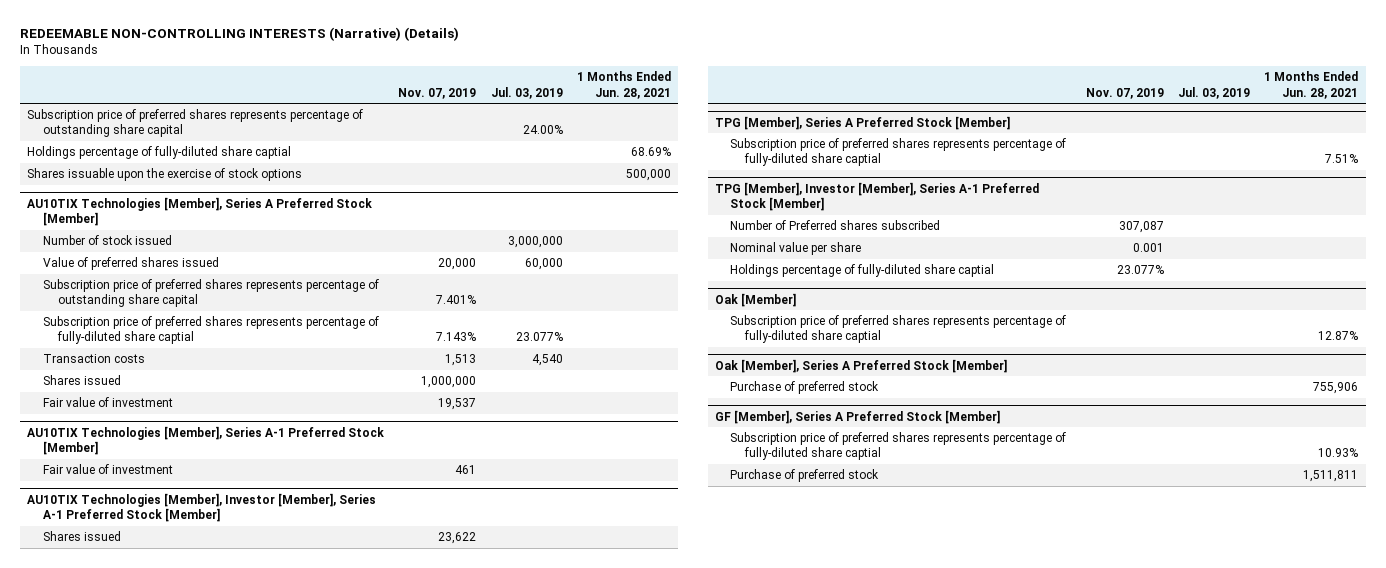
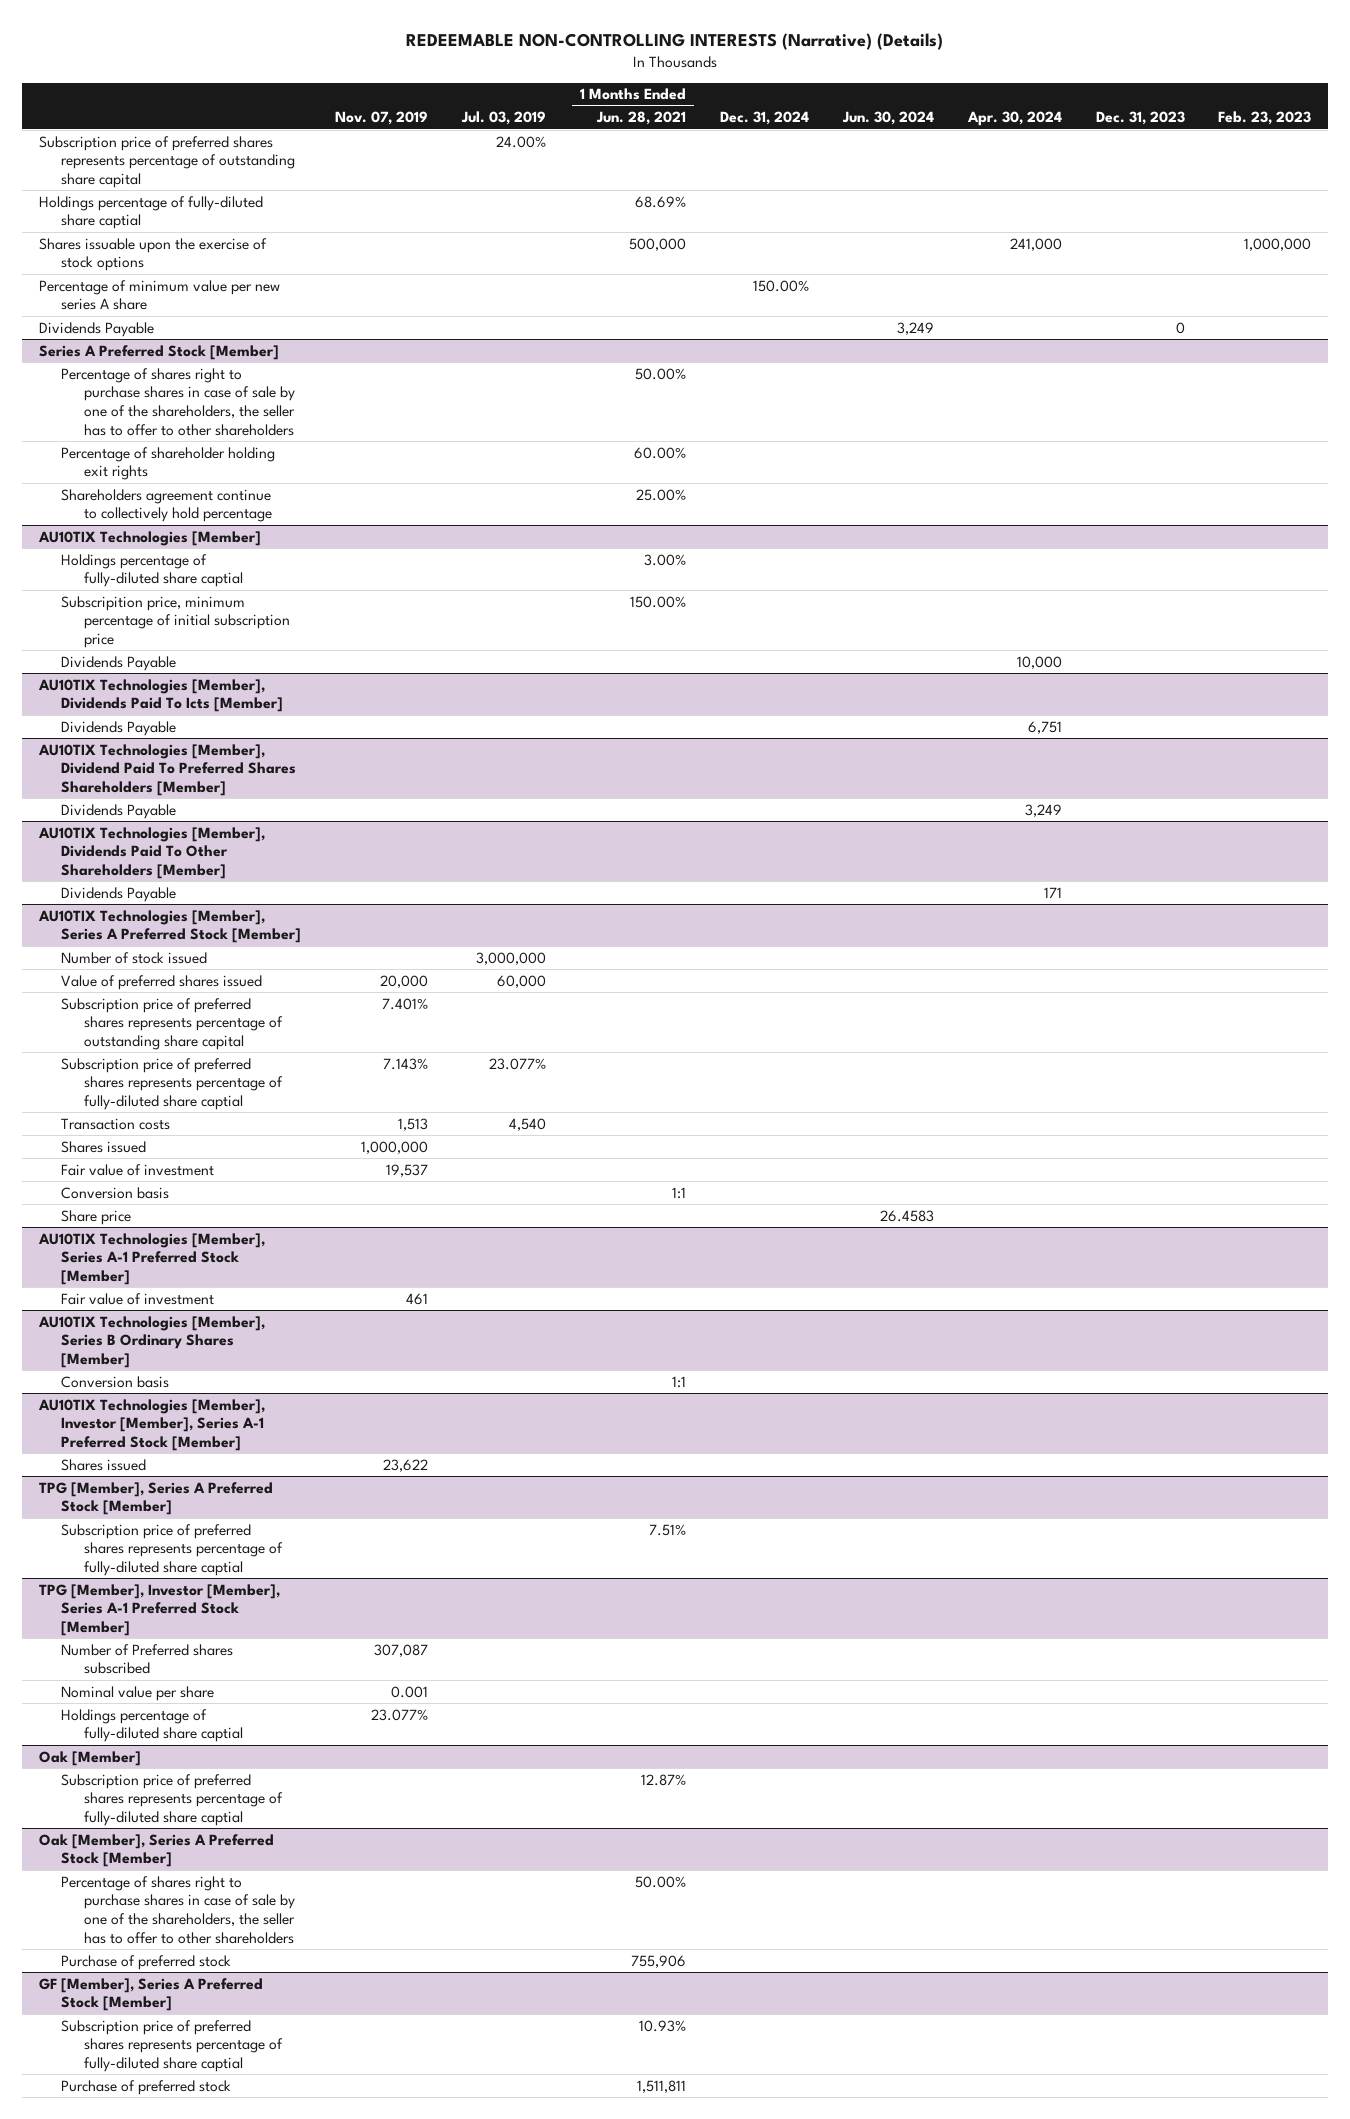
- | Nov. 07, 2019 | Jul. 03, 2019 | 1 Months Ended Jun. 28, 2021
+ | Nov. 07, 2019 | Jul. 03, 2019 | 1 Months Ended Jun. 28, 2021 | Dec. 31, 2024 | Jun. 30, 2024 | Apr. 30, 2024 | Dec. 31, 2023 | Feb. 23, 2023
+ Percentage of minimum value per new series A share | | | | 150.00% | | | |
+ Dividends Payable | | | | | 3,249 | | 0 |
+ Series A Preferred Stock [Member]
+ Percentage of shares right to purchase shares in case of sale by one of the shareholders, the seller has to offer to other shareholders | | | 50.00% | | | | |
+ Percentage of shareholder holding exit rights | | | 60.00% | | | | |
+ Shareholders agreement continue to collectively hold percentage | | | 25.00% | | | | |
+ AU10TIX Technologies [Member]
+ Holdings percentage of fully-diluted share captial | | | 3.00% | | | | |
+ Subscripition price, minimum percentage of initial subscription price | | | 150.00% | | | | |
+ Dividends Payable | | | | | | 10,000 | |
+ AU10TIX Technologies [Member], Dividends Paid To Icts [Member]
+ Dividends Payable | | | | | | 6,751 | |
+ AU10TIX Technologies [Member], Dividend Paid To Preferred Shares Shareholders [Member]
+ Dividends Payable | | | | | | 3,249 | |
+ AU10TIX Technologies [Member], Dividends Paid To Other Shareholders [Member]
+ Dividends Payable | | | | | | 171 | |
@ AU10TIX Technologies [Member], Series A Preferred Stock [Member]
+ Conversion basis | | | 1:1 | | | | |
+ Share price | | | | | 26.4583 | | |
+ AU10TIX Technologies [Member], Series B Ordinary Shares [Member]
+ Conversion basis | | | 1:1 | | | | |
@ Oak [Member], Series A Preferred Stock [Member]
+ Percentage of shares right to purchase shares in case of sale by one of the shareholders, the seller has to offer to other shareholders | | | 50.00% | | | | |

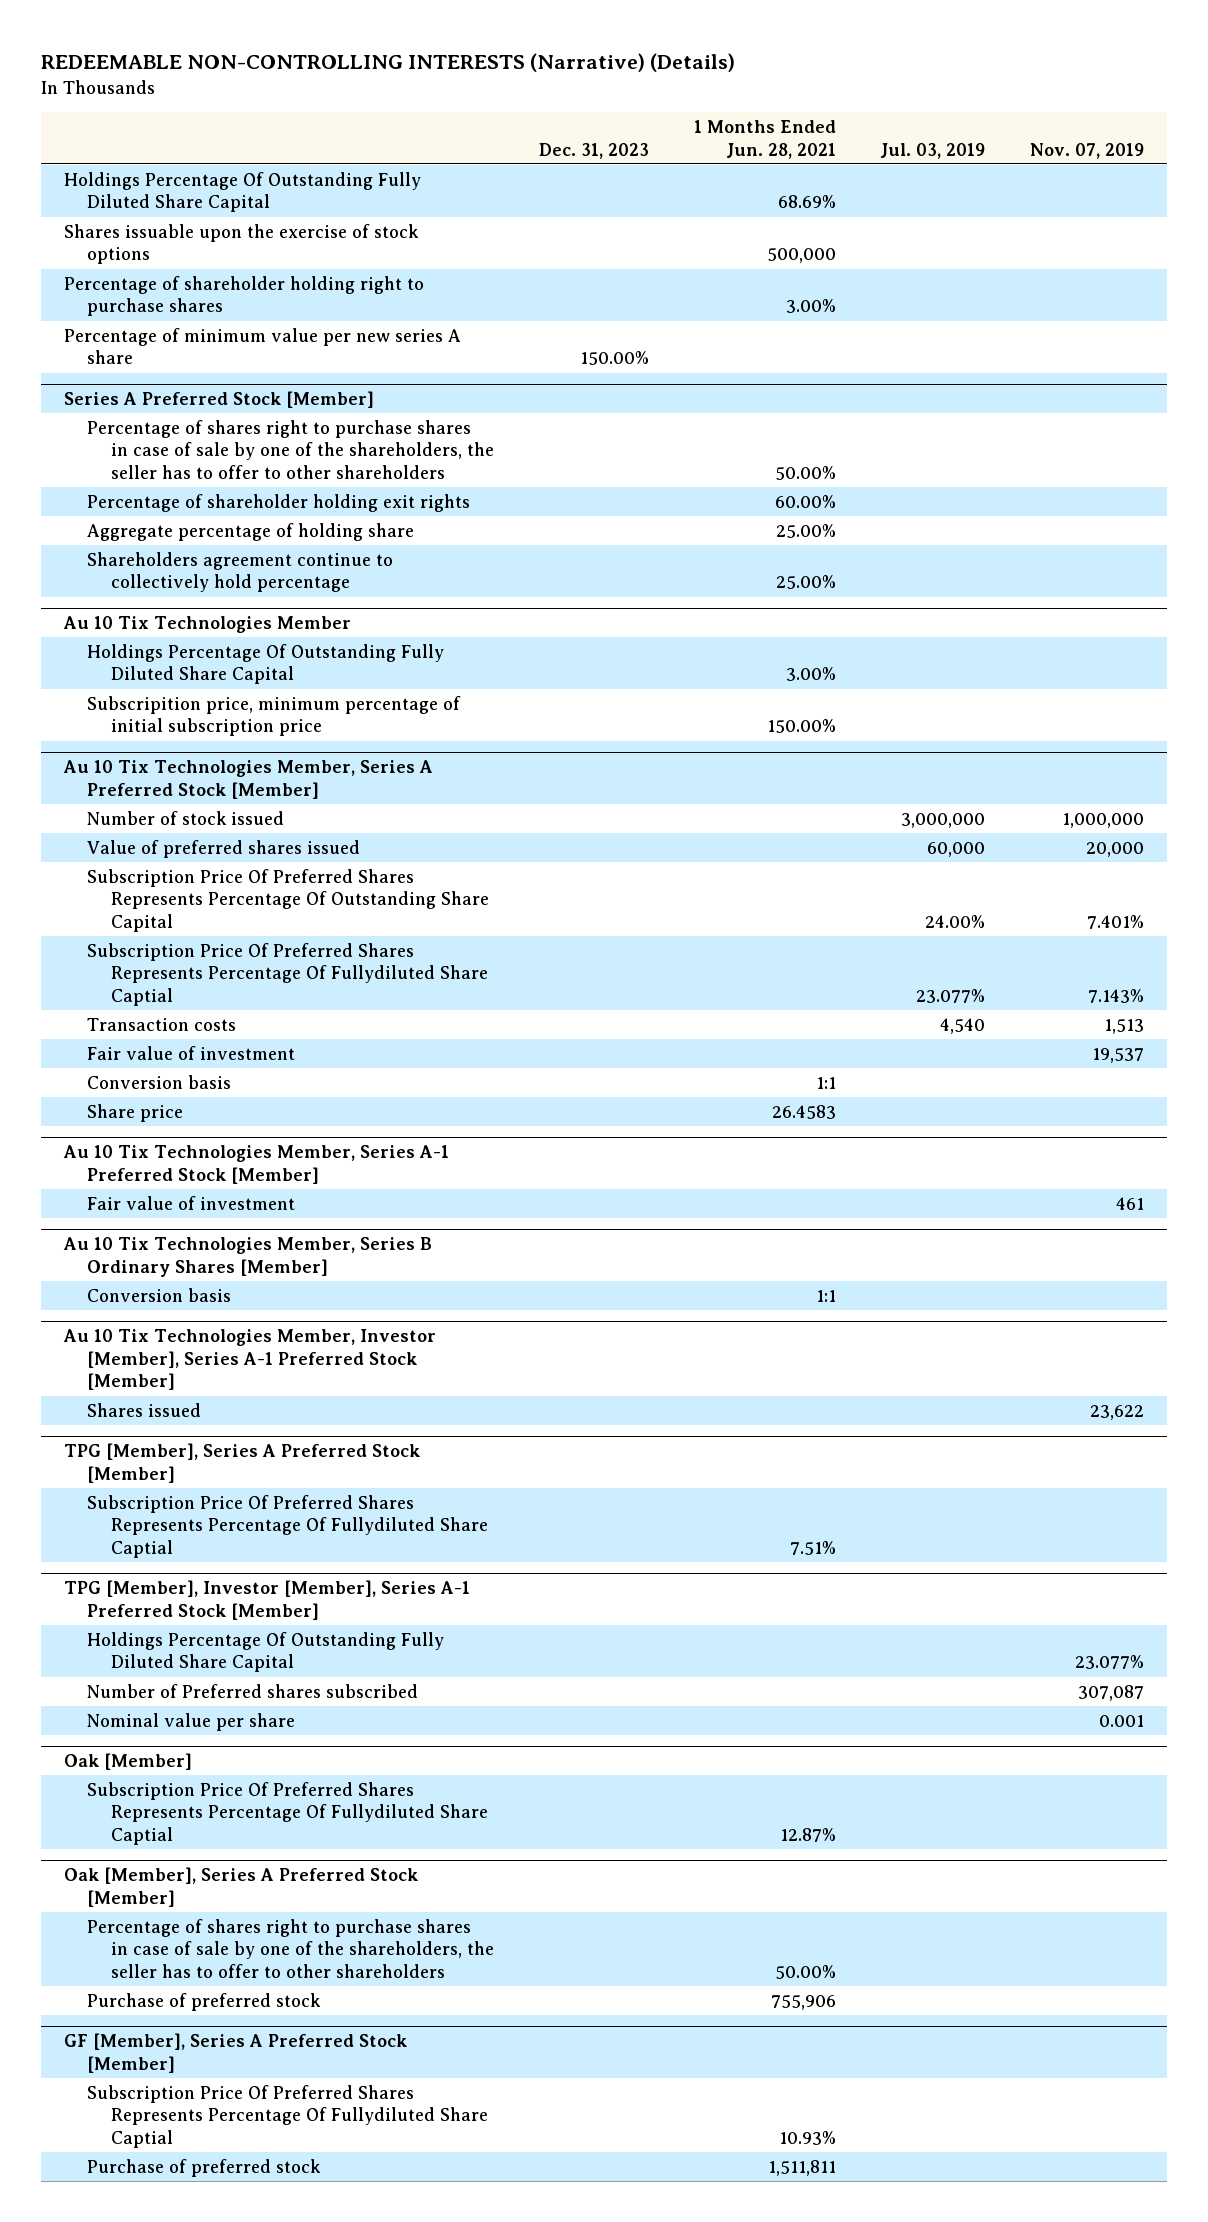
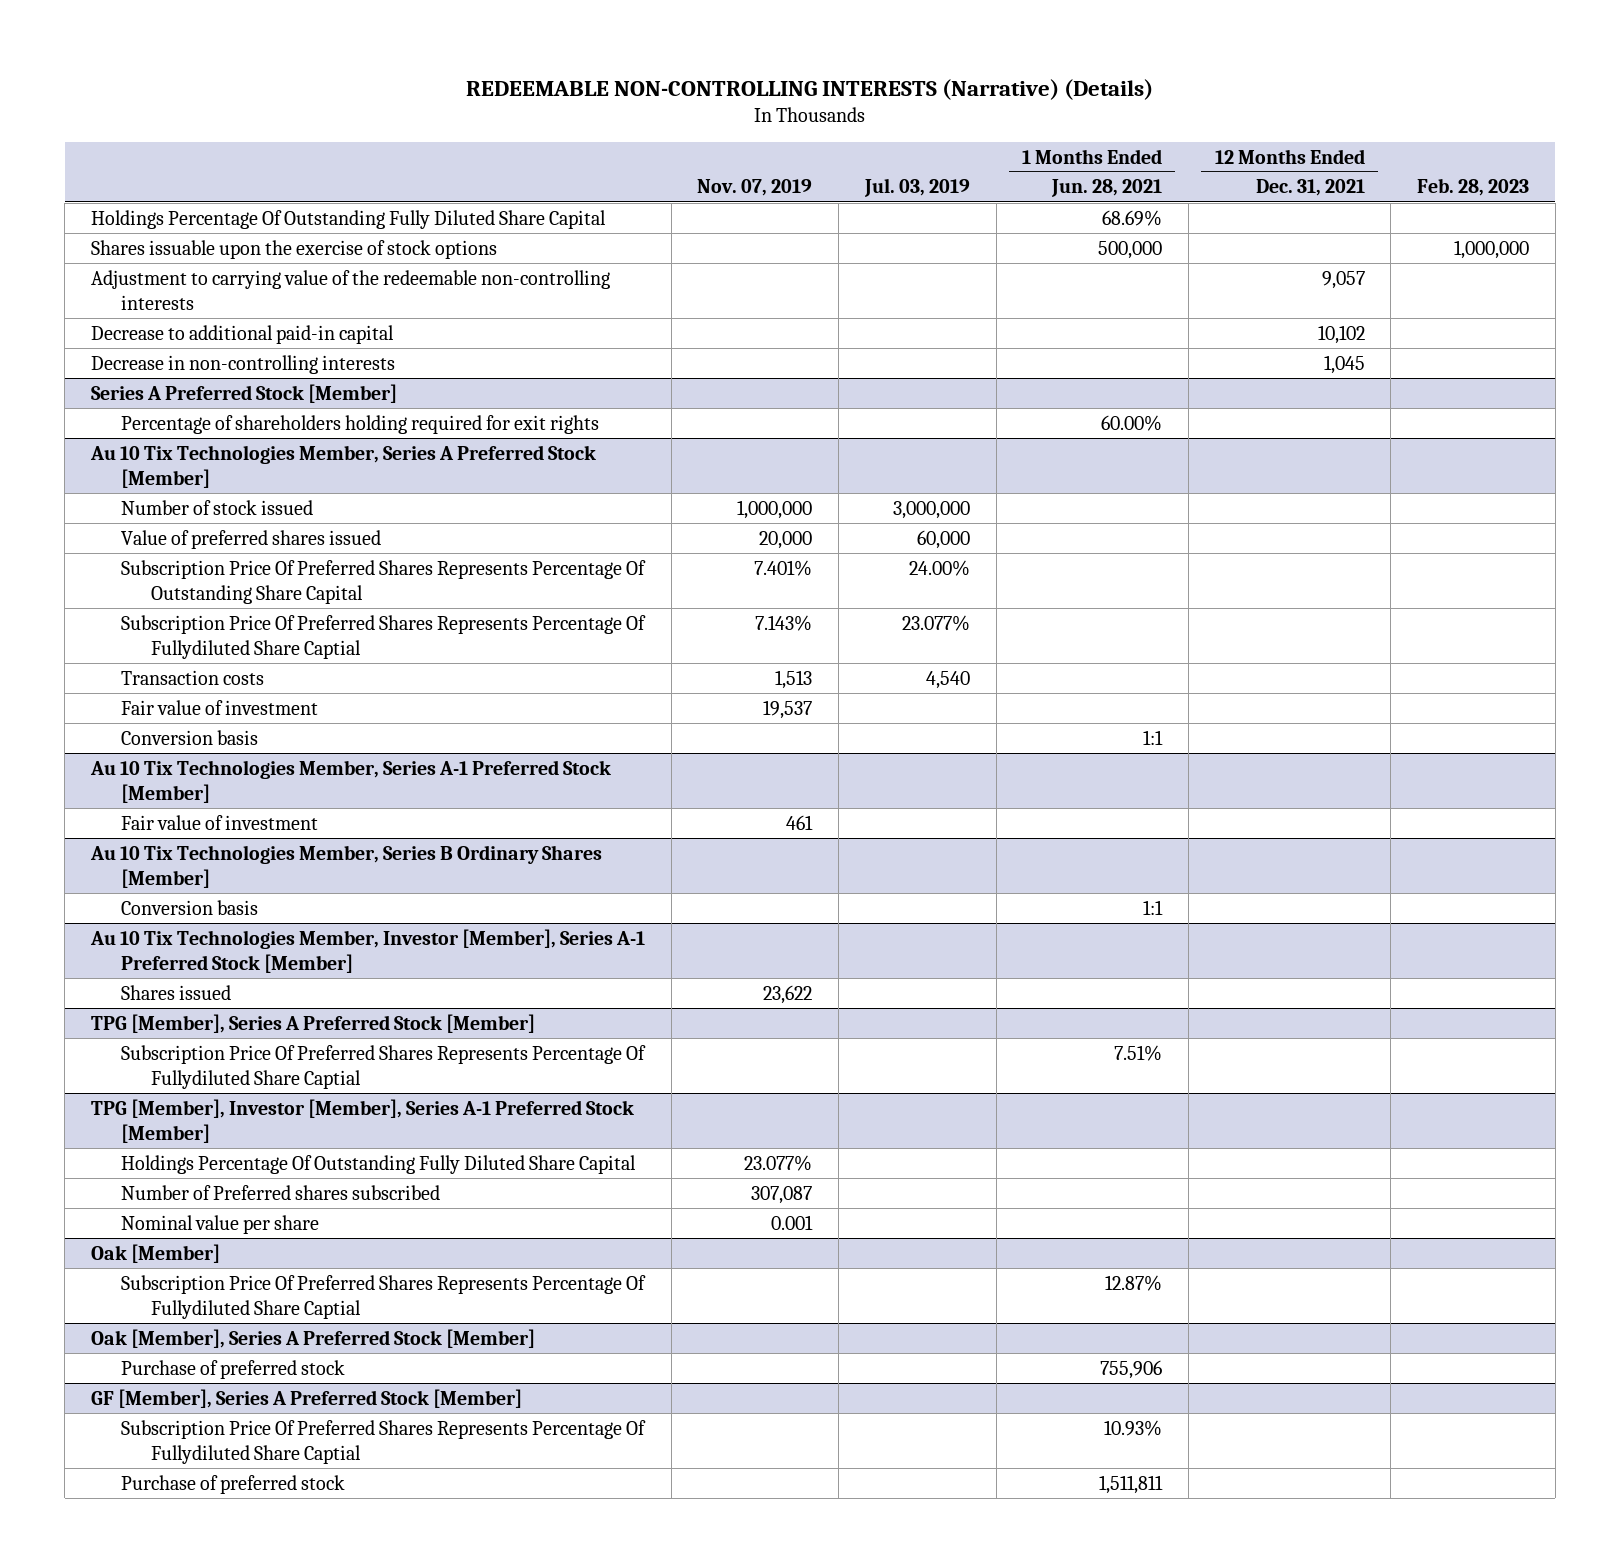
- | Dec. 31, 2023 | 1 Months Ended Jun. 28, 2021 | Jul. 03, 2019 | Nov. 07, 2019
+ | Nov. 07, 2019 | Jul. 03, 2019 | 1 Months Ended Jun. 28, 2021 | 12 Months Ended Dec. 31, 2021 | Feb. 28, 2023
- Percentage of shareholder holding right to purchase shares | | 3.00% | |
- Percentage of minimum value per new series A share | 150.00% | | |
+ Adjustment to carrying value of the redeemable non-controlling interests | | | | 9,057 |
+ Decrease to additional paid-in capital | | | | 10,102 |
+ Decrease in non-controlling interests | | | | 1,045 |
@ Series A Preferred Stock [Member]
- Percentage of shares right to purchase shares in case of sale by one of the shareholders, the seller has to offer to other shareholders | | 50.00% | |
- Percentage of shareholder holding exit rights | | 60.00% | |
- Aggregate percentage of holding share | | 25.00% | |
- Shareholders agreement continue to collectively hold percentage | | 25.00% | |
- Au 10 Tix Technologies Member
- Holdings Percentage Of Outstanding Fully Diluted Share Capital | | 3.00% | |
- Subscripition price, minimum percentage of initial subscription price | | 150.00% | |
@ Series A Preferred Stock [Member]
+ Percentage of shareholders holding required for exit rights | | | 60.00% | |
@ Au 10 Tix Technologies Member, Series A Preferred Stock [Member]
- Share price | | 26.4583 | |
@ Oak [Member], Series A Preferred Stock [Member]
- Percentage of shares right to purchase shares in case of sale by one of the shareholders, the seller has to offer to other shareholders | | 50.00% | |

